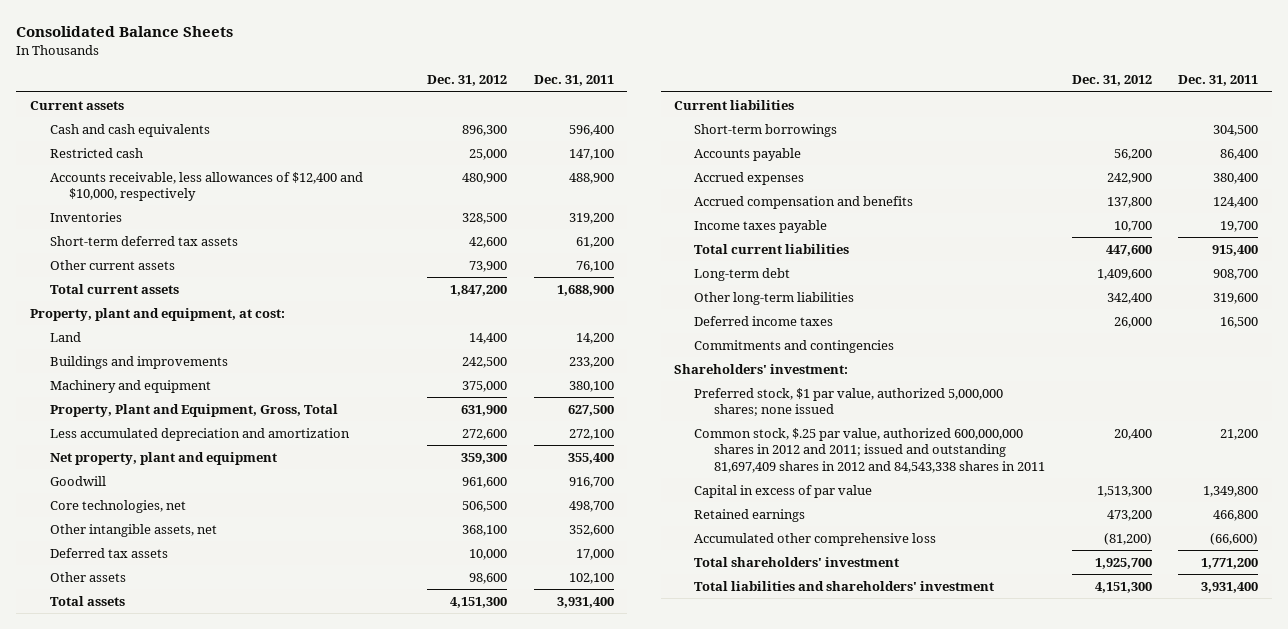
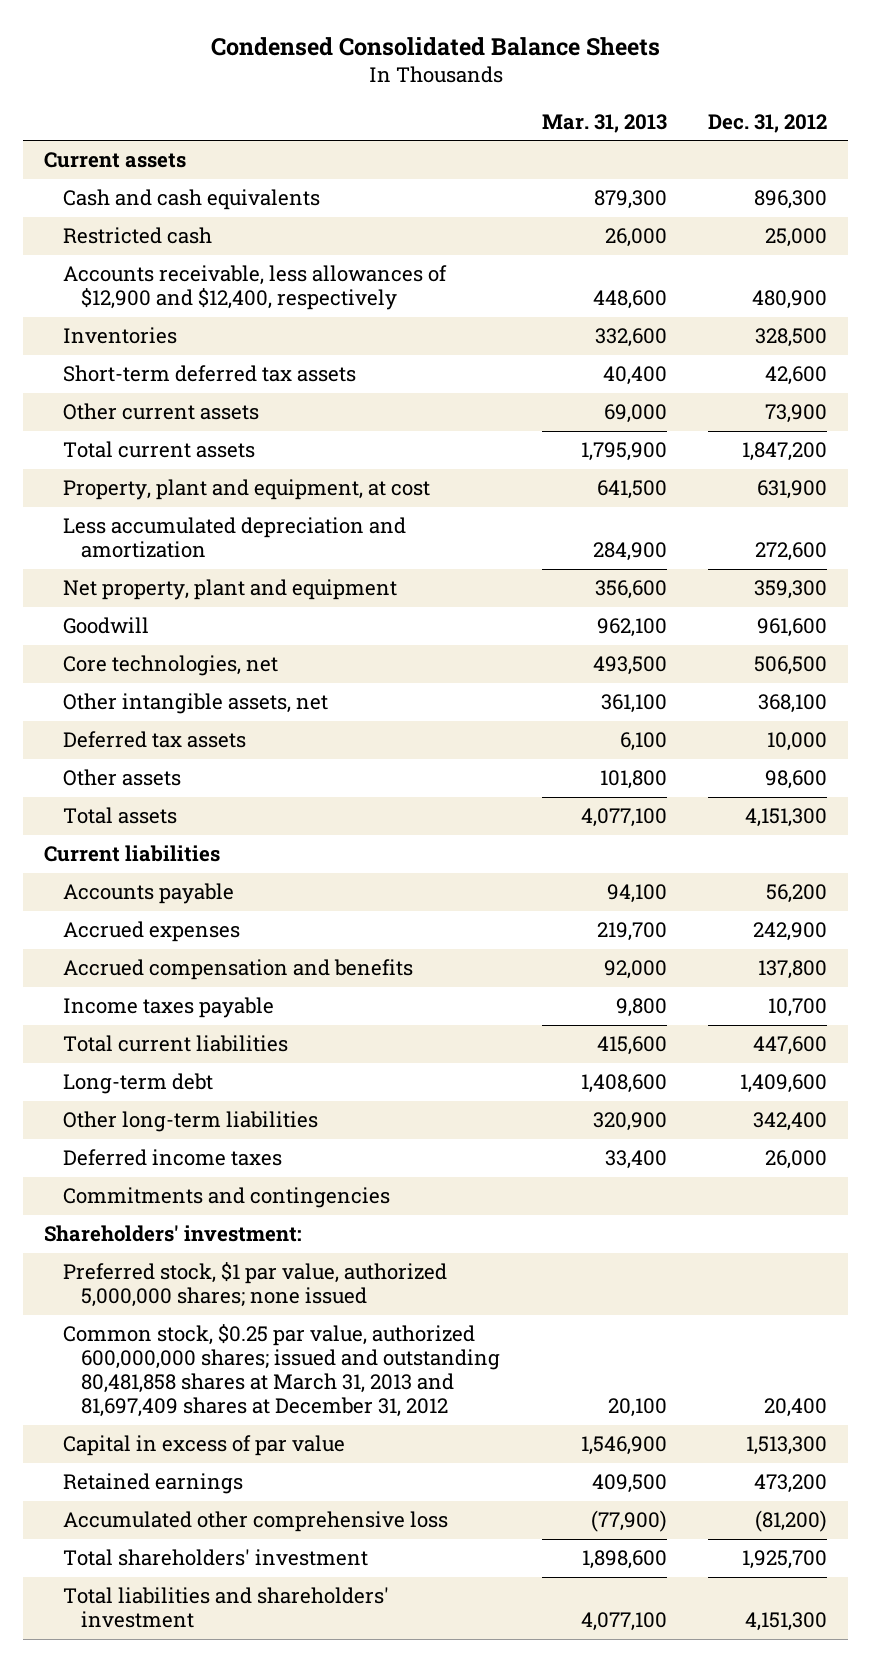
- Consolidated Balance Sheets
+ Condensed Consolidated Balance Sheets
- | Dec. 31, 2012 | Dec. 31, 2011
+ | Mar. 31, 2013 | Dec. 31, 2012
- Accounts receivable, less allowances of $12,400 and $10,000, respectively | 480,900 | 488,900
+ Accounts receivable, less allowances of $12,900 and $12,400, respectively | 448,600 | 480,900
- Property, plant and equipment, at cost:
- Land | 14,400 | 14,200
- Buildings and improvements | 242,500 | 233,200
- Machinery and equipment | 375,000 | 380,100
- Property, Plant and Equipment, Gross, Total | 631,900 | 627,500
+ Property, plant and equipment, at cost | 641,500 | 631,900
- Short-term borrowings | | 304,500
- Common stock, $.25 par value, authorized 600,000,000 shares in 2012 and 2011; issued and outstanding 81,697,409 shares in 2012 and 84,543,338 shares in 2011 | 20,400 | 21,200
+ Common stock, $0.25 par value, authorized 600,000,000 shares; issued and outstanding 80,481,858 shares at March 31, 2013 and 81,697,409 shares at December 31, 2012 | 20,100 | 20,400

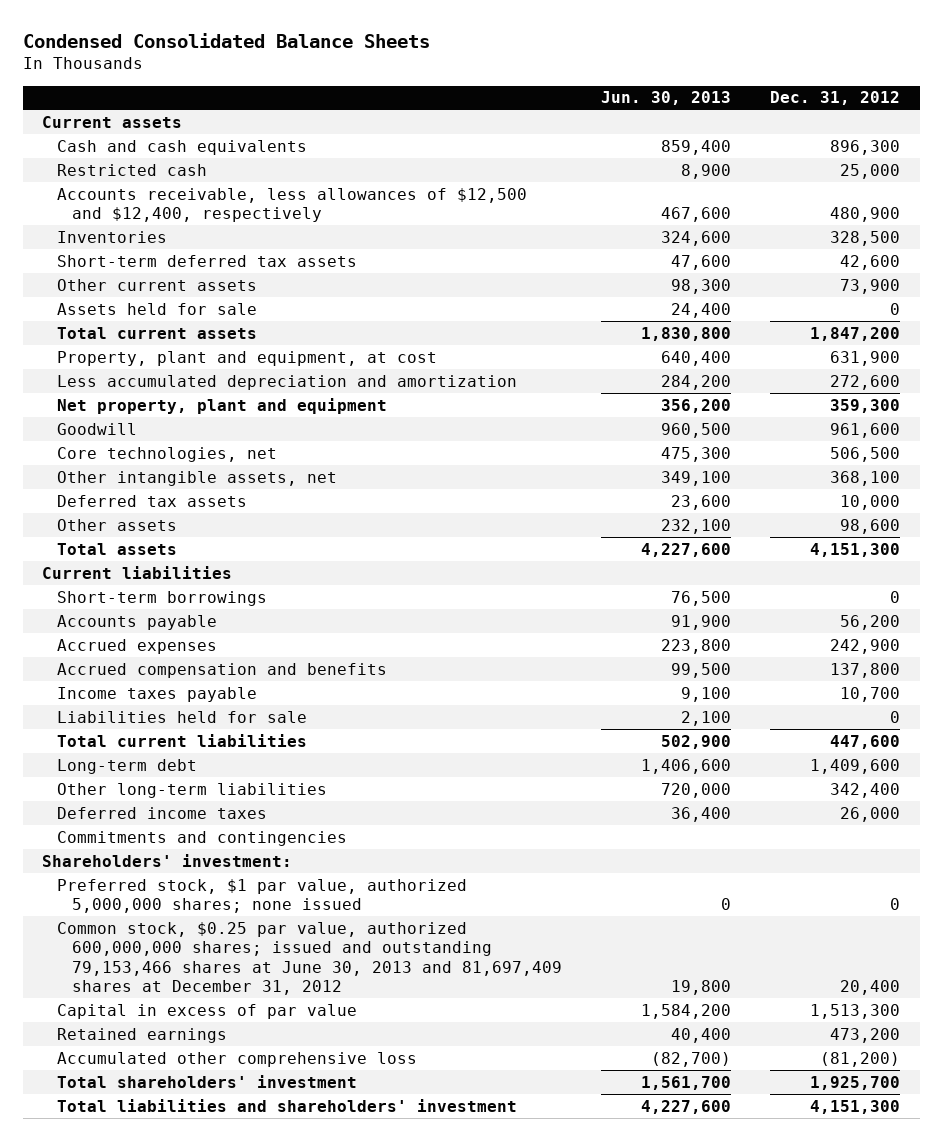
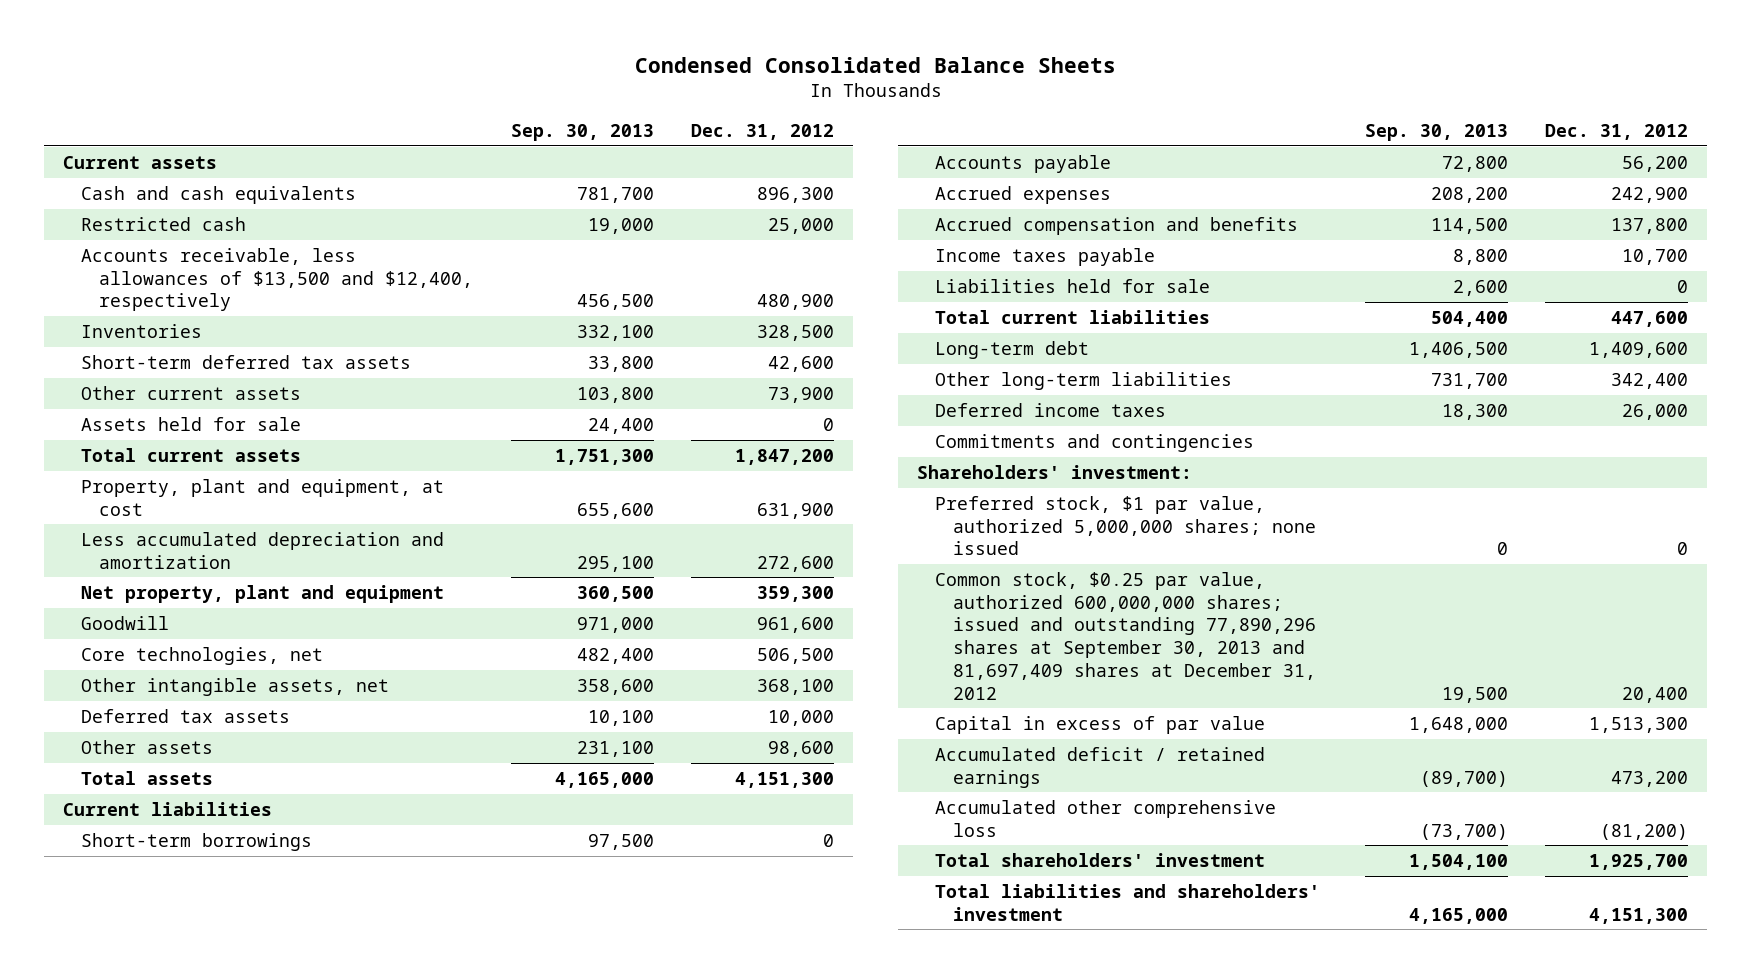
- | Jun. 30, 2013 | Dec. 31, 2012
+ | Sep. 30, 2013 | Dec. 31, 2012
- Accounts receivable, less allowances of $12,500 and $12,400, respectively | 467,600 | 480,900
+ Accounts receivable, less allowances of $13,500 and $12,400, respectively | 456,500 | 480,900
- Common stock, $0.25 par value, authorized 600,000,000 shares; issued and outstanding 79,153,466 shares at June 30, 2013 and 81,697,409 shares at December 31, 2012 | 19,800 | 20,400
+ Common stock, $0.25 par value, authorized 600,000,000 shares; issued and outstanding 77,890,296 shares at September 30, 2013 and 81,697,409 shares at December 31, 2012 | 19,500 | 20,400
- Retained earnings | 40,400 | 473,200
+ Accumulated deficit / retained earnings | (89,700) | 473,200

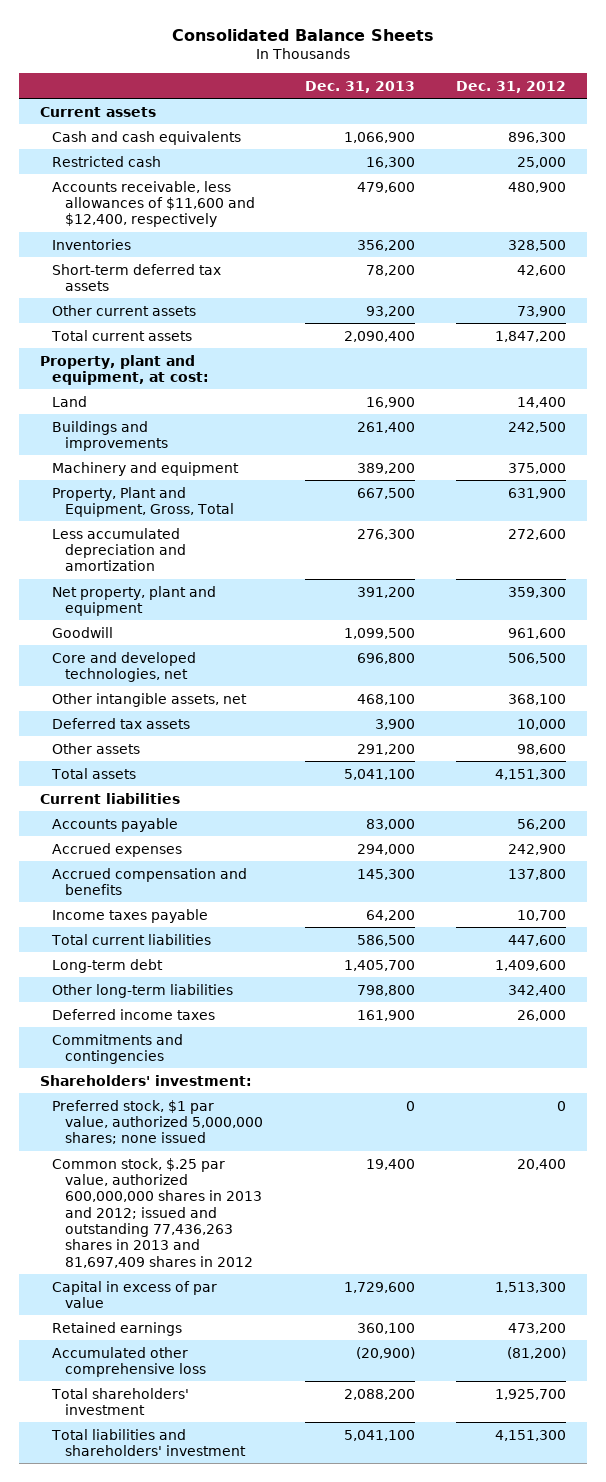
- Condensed Consolidated Balance Sheets
+ Consolidated Balance Sheets
- | Sep. 30, 2013 | Dec. 31, 2012
+ | Dec. 31, 2013 | Dec. 31, 2012
- Accounts receivable, less allowances of $13,500 and $12,400, respectively | 456,500 | 480,900
+ Accounts receivable, less allowances of $11,600 and $12,400, respectively | 479,600 | 480,900
- Assets held for sale | 24,400 | 0
- Property, plant and equipment, at cost | 655,600 | 631,900
+ Property, plant and equipment, at cost:
+ Land | 16,900 | 14,400
+ Buildings and improvements | 261,400 | 242,500
+ Machinery and equipment | 389,200 | 375,000
+ Property, Plant and Equipment, Gross, Total | 667,500 | 631,900
- Core technologies, net | 482,400 | 506,500
+ Core and developed technologies, net | 696,800 | 506,500
- Short-term borrowings | 97,500 | 0
- Liabilities held for sale | 2,600 | 0
- Common stock, $0.25 par value, authorized 600,000,000 shares; issued and outstanding 77,890,296 shares at September 30, 2013 and 81,697,409 shares at December 31, 2012 | 19,500 | 20,400
+ Common stock, $.25 par value, authorized 600,000,000 shares in 2013 and 2012; issued and outstanding 77,436,263 shares in 2013 and 81,697,409 shares in 2012 | 19,400 | 20,400
- Accumulated deficit / retained earnings | (89,700) | 473,200
+ Retained earnings | 360,100 | 473,200

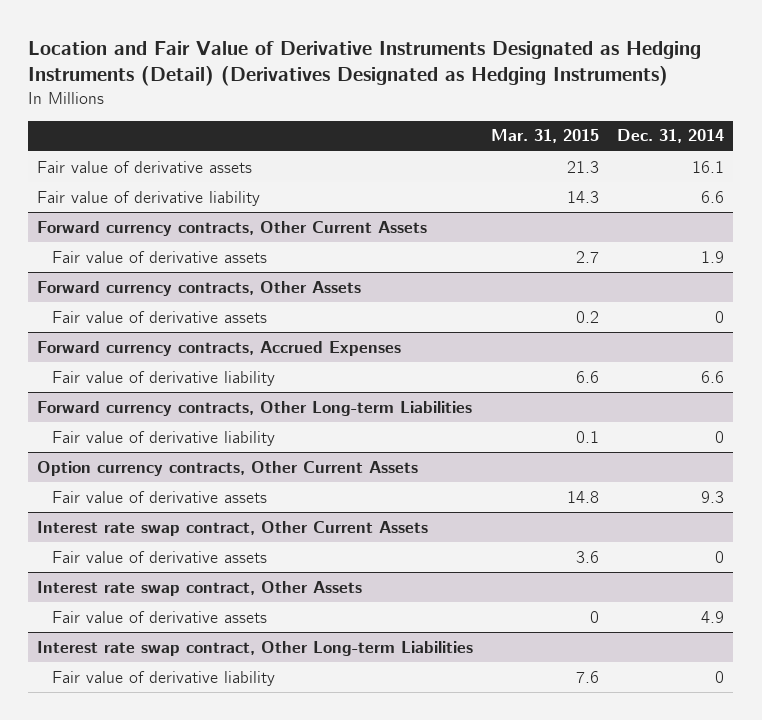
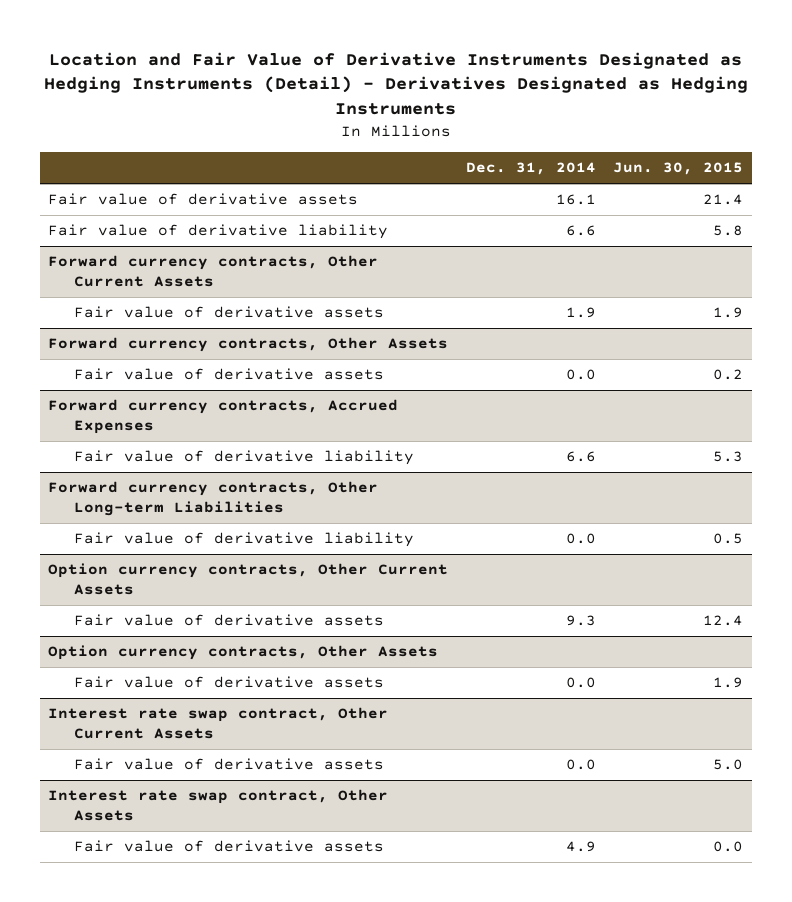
- Location and Fair Value of Derivative Instruments Designated as Hedging Instruments (Detail) (Derivatives Designated as Hedging Instruments)
+ Location and Fair Value of Derivative Instruments Designated as Hedging Instruments (Detail) - Derivatives Designated as Hedging Instruments
- | Mar. 31, 2015 | Dec. 31, 2014
+ | Dec. 31, 2014 | Jun. 30, 2015
@ Forward currency contracts, Other Assets
- Fair value of derivative assets | 0.2 | 0
+ Fair value of derivative assets | 0.0 | 0.2
@ Forward currency contracts, Other Long-term Liabilities
- Fair value of derivative liability | 0.1 | 0
+ Fair value of derivative liability | 0.0 | 0.5
+ Option currency contracts, Other Assets
+ Fair value of derivative assets | 0.0 | 1.9
@ Interest rate swap contract, Other Current Assets
- Fair value of derivative assets | 3.6 | 0
+ Fair value of derivative assets | 0.0 | 5.0
- Interest rate swap contract, Other Long-term Liabilities
- Fair value of derivative liability | 7.6 | 0

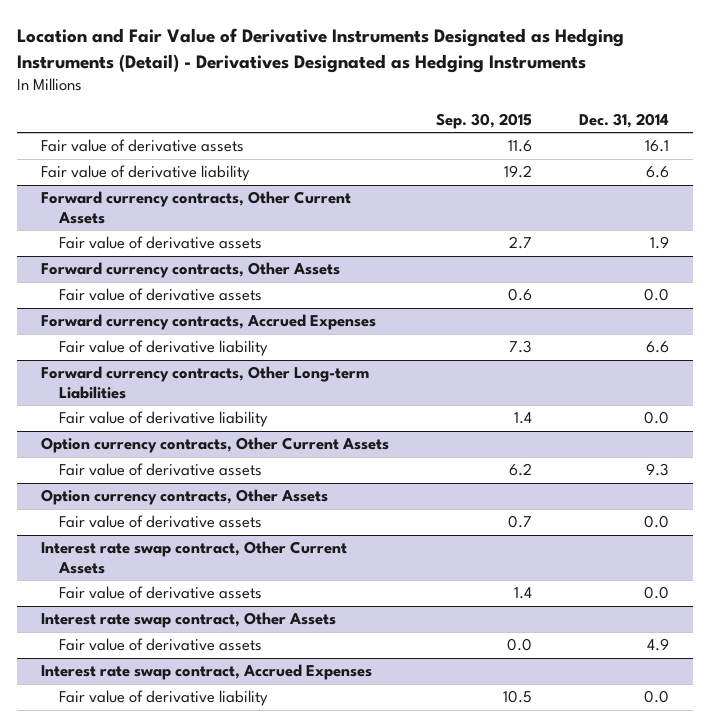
- | Dec. 31, 2014 | Jun. 30, 2015
+ | Sep. 30, 2015 | Dec. 31, 2014
+ Interest rate swap contract, Accrued Expenses
+ Fair value of derivative liability | 10.5 | 0.0

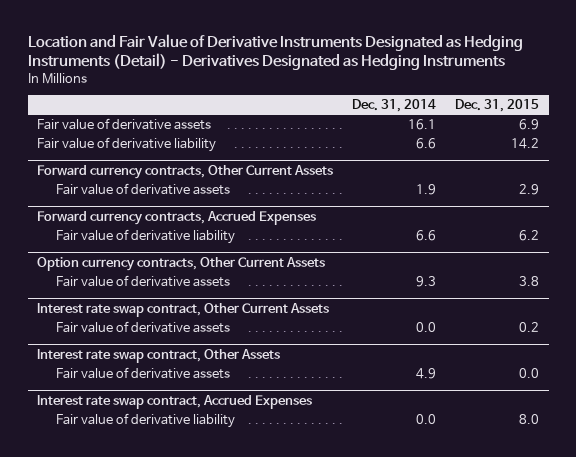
- | Sep. 30, 2015 | Dec. 31, 2014
+ | Dec. 31, 2014 | Dec. 31, 2015
- Forward currency contracts, Other Assets
- Fair value of derivative assets | 0.6 | 0.0
- Forward currency contracts, Other Long-term Liabilities
- Fair value of derivative liability | 1.4 | 0.0
- Option currency contracts, Other Assets
- Fair value of derivative assets | 0.7 | 0.0

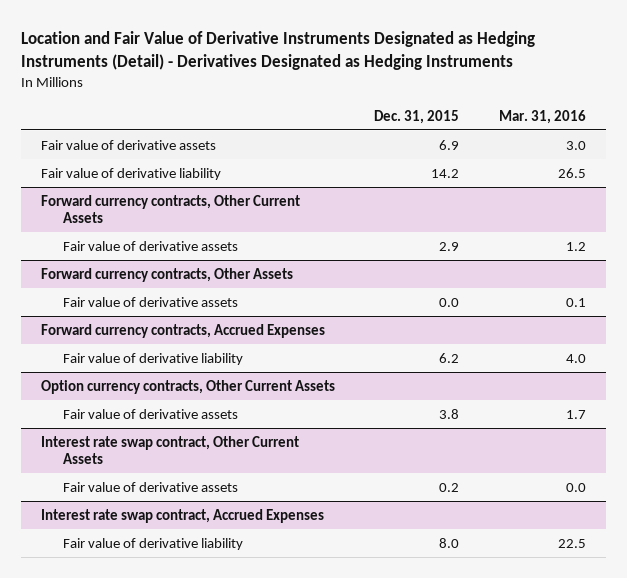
- | Dec. 31, 2014 | Dec. 31, 2015
+ | Dec. 31, 2015 | Mar. 31, 2016
+ Forward currency contracts, Other Assets
+ Fair value of derivative assets | 0.0 | 0.1
- Interest rate swap contract, Other Assets
- Fair value of derivative assets | 4.9 | 0.0

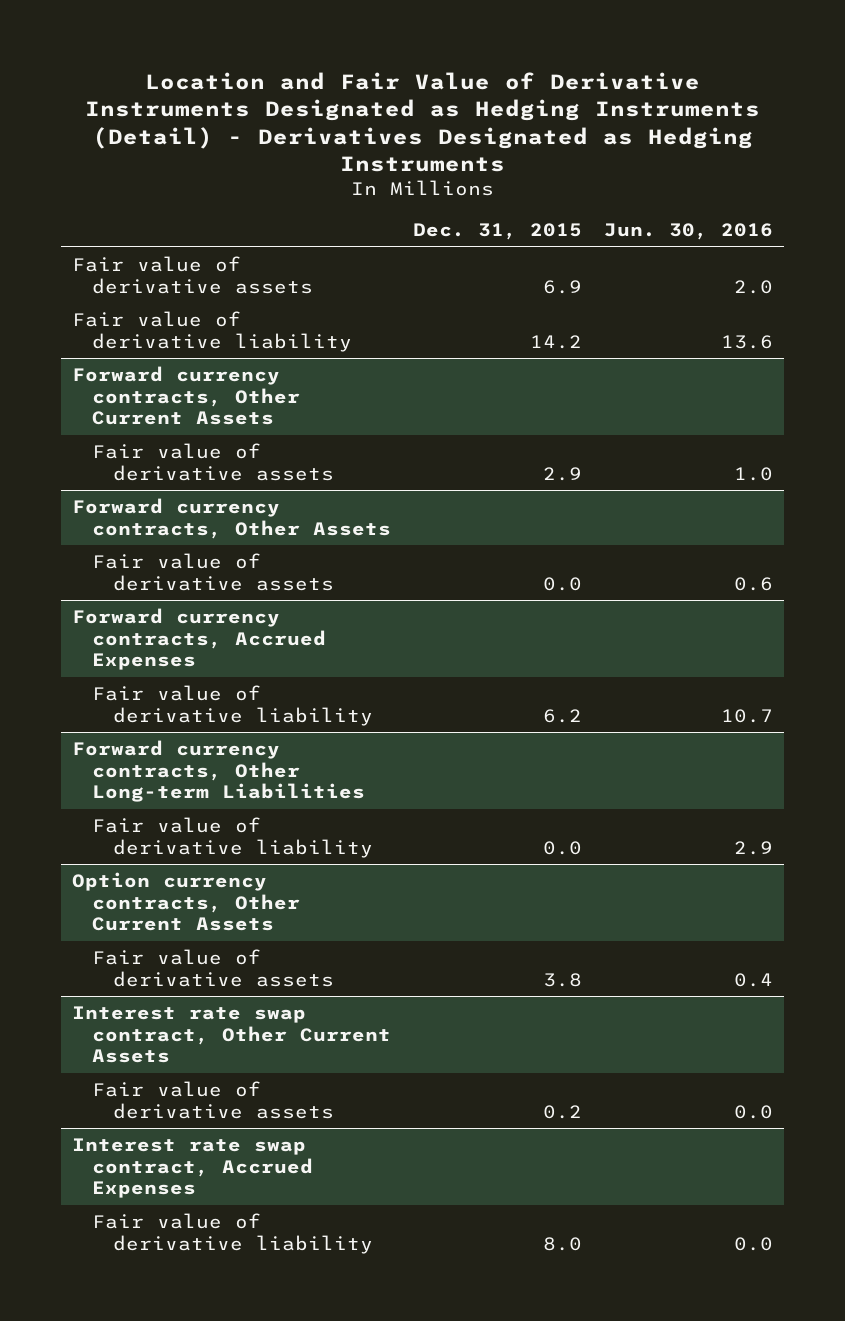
- | Dec. 31, 2015 | Mar. 31, 2016
+ | Dec. 31, 2015 | Jun. 30, 2016
+ Forward currency contracts, Other Long-term Liabilities
+ Fair value of derivative liability | 0.0 | 2.9

